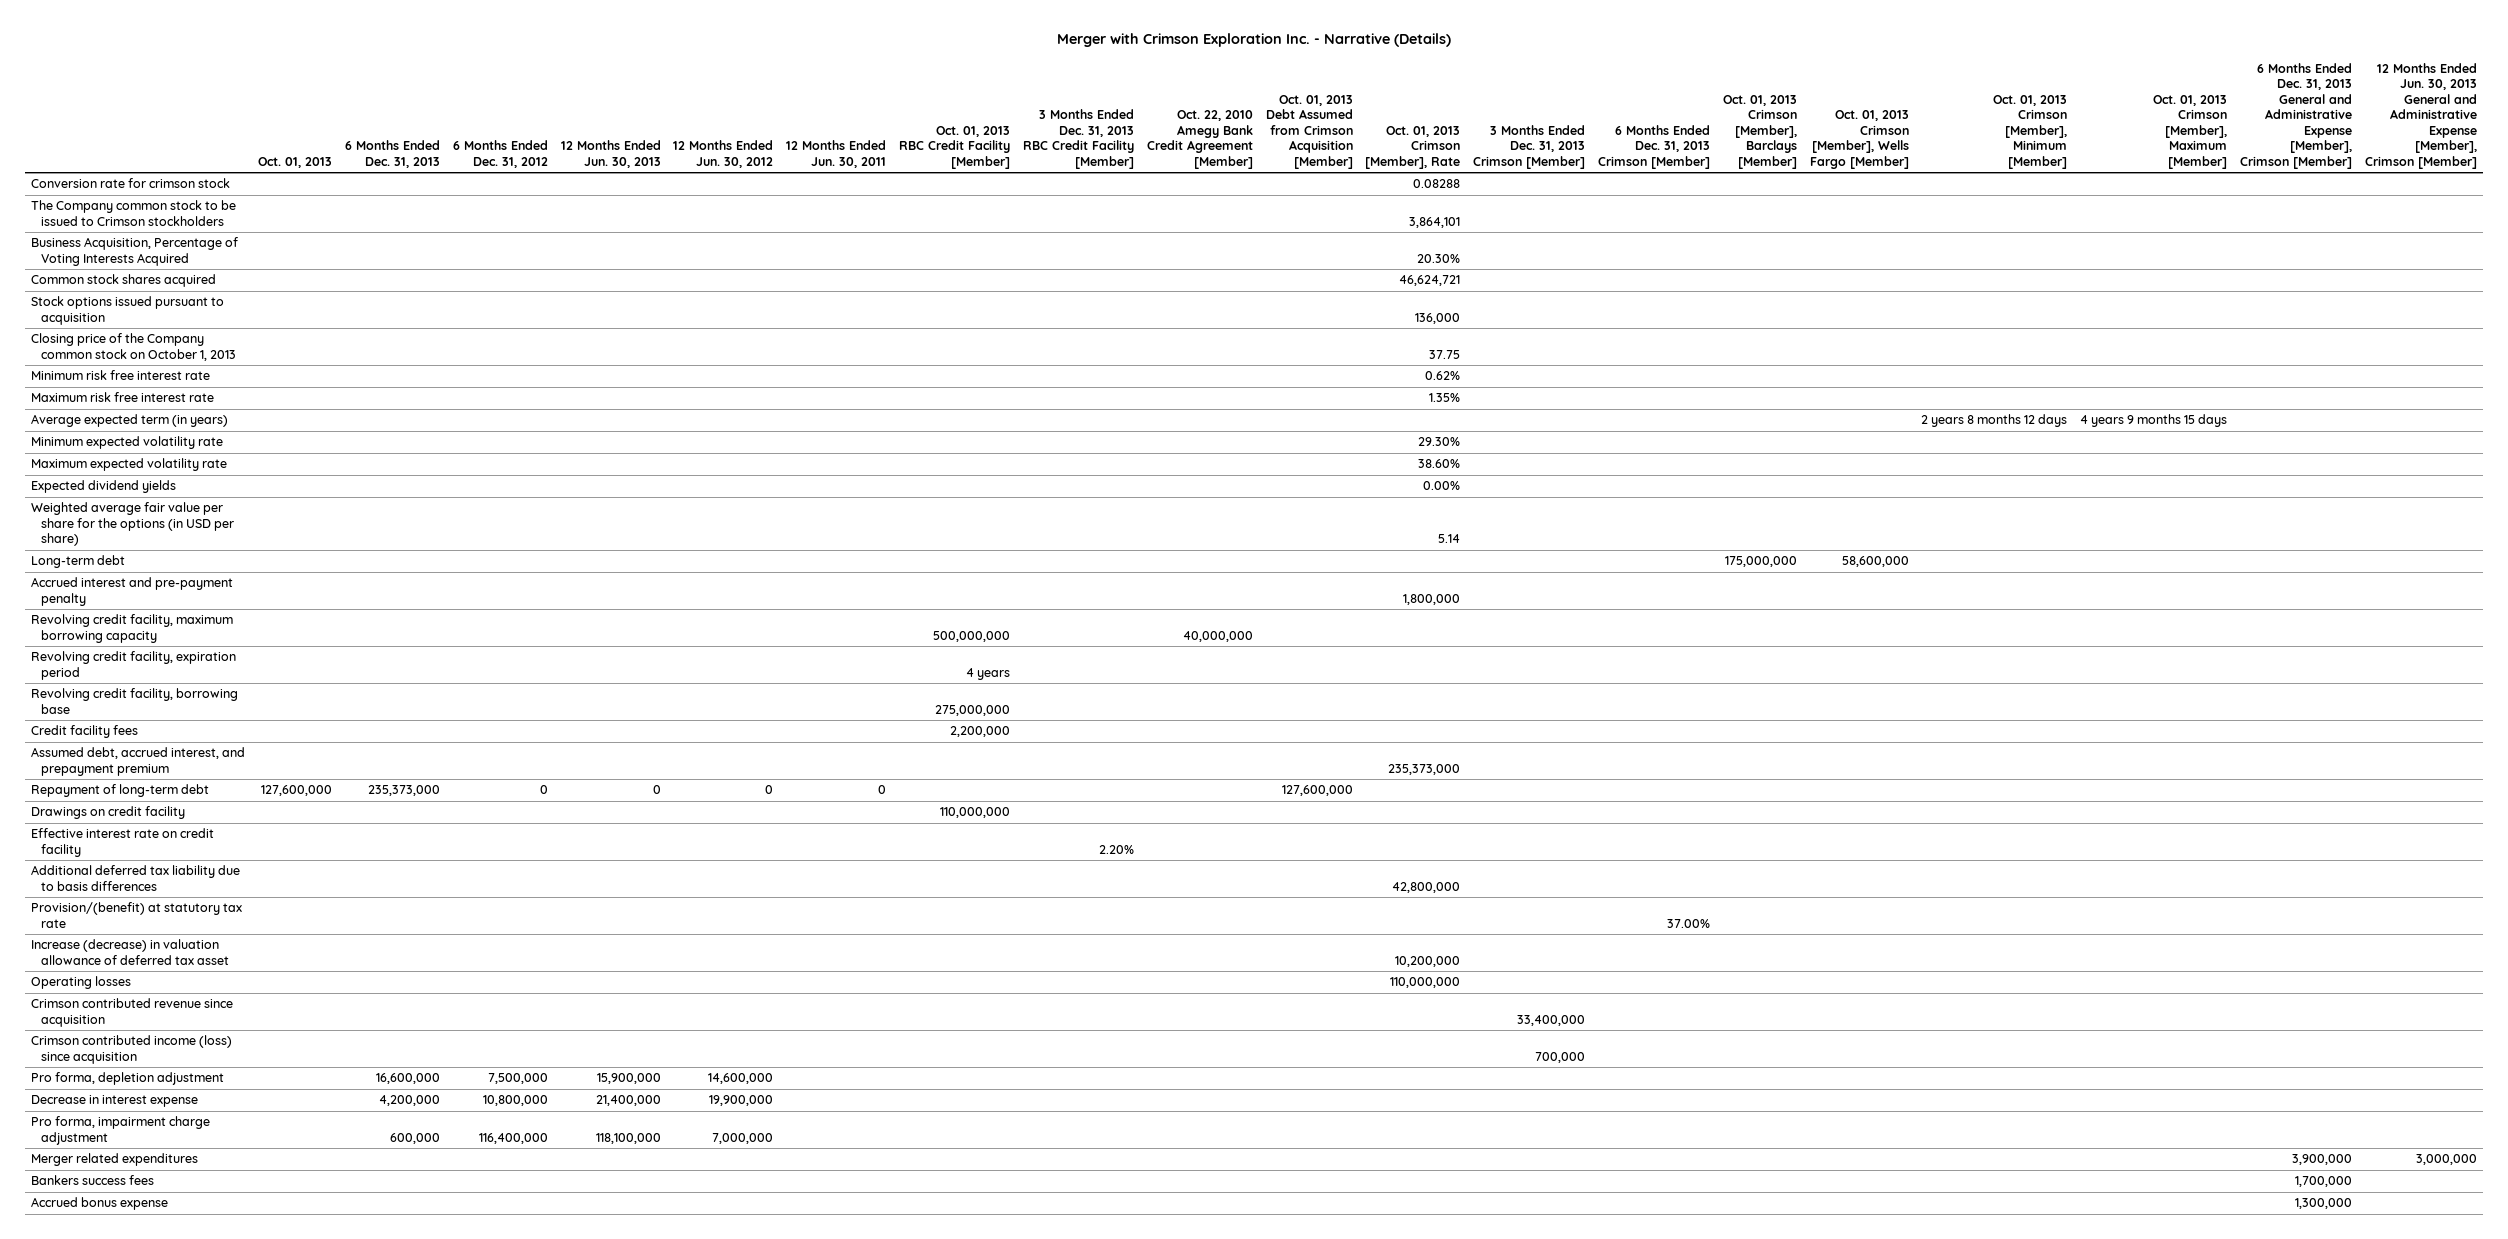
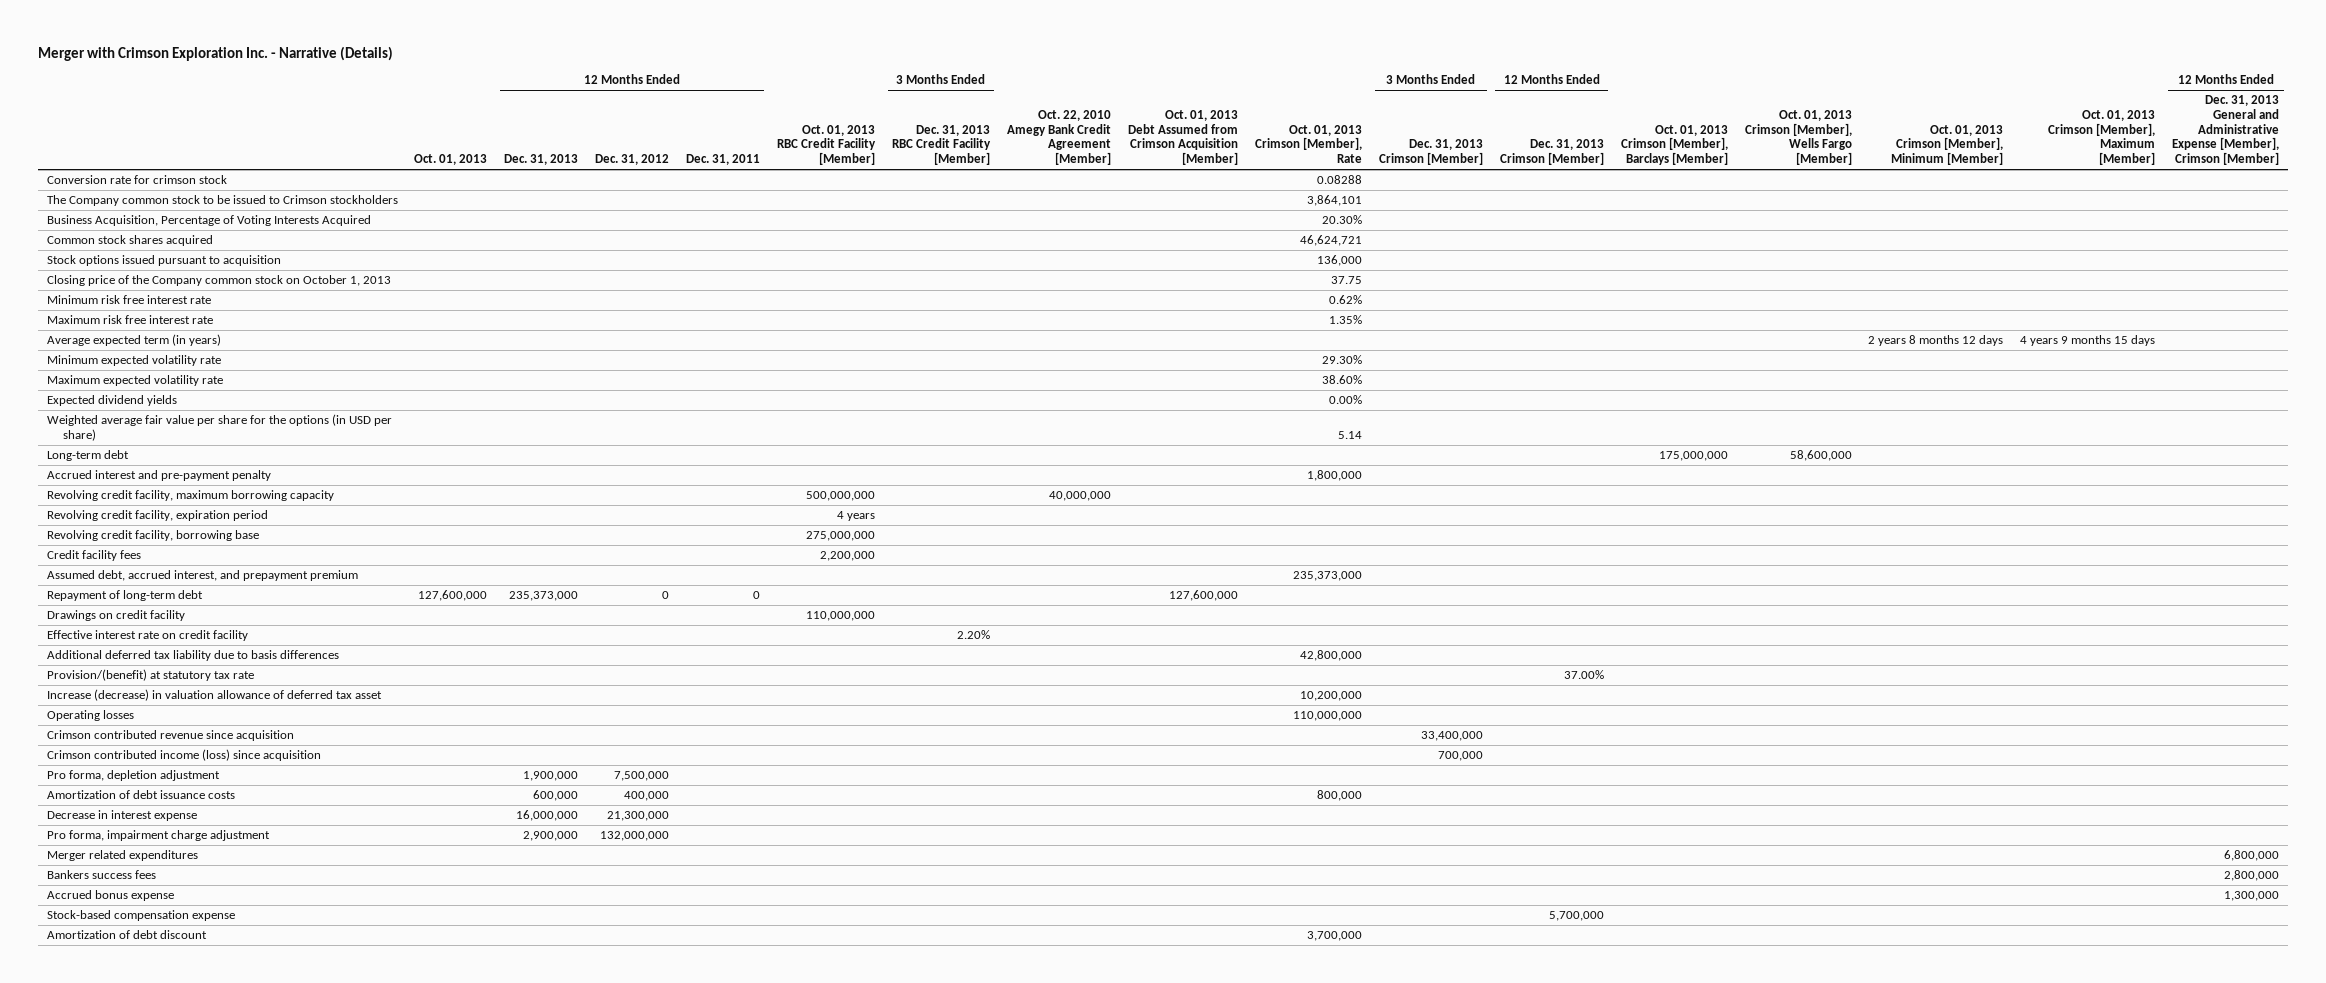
- | Oct. 01, 2013 | 6 Months Ended Dec. 31, 2013 | 6 Months Ended Dec. 31, 2012 | 12 Months Ended Jun. 30, 2013 | 12 Months Ended Jun. 30, 2012 | 12 Months Ended Jun. 30, 2011 | Oct. 01, 2013 RBC Credit Facility [Member] | 3 Months Ended Dec. 31, 2013 RBC Credit Facility [Member] | Oct. 22, 2010 Amegy Bank Credit Agreement [Member] | Oct. 01, 2013 Debt Assumed from Crimson Acquisition [Member] | Oct. 01, 2013 Crimson [Member], Rate | 3 Months Ended Dec. 31, 2013 Crimson [Member] | 6 Months Ended Dec. 31, 2013 Crimson [Member] | Oct. 01, 2013 Crimson [Member], Barclays [Member] | Oct. 01, 2013 Crimson [Member], Wells Fargo [Member] | Oct. 01, 2013 Crimson [Member], Minimum [Member] | Oct. 01, 2013 Crimson [Member], Maximum [Member] | 6 Months Ended Dec. 31, 2013 General and Administrative Expense [Member], Crimson [Member] | 12 Months Ended Jun. 30, 2013 General and Administrative Expense [Member], Crimson [Member]
+ | Oct. 01, 2013 | 12 Months Ended Dec. 31, 2013 | 12 Months Ended Dec. 31, 2012 | 12 Months Ended Dec. 31, 2011 | Oct. 01, 2013 RBC Credit Facility [Member] | 3 Months Ended Dec. 31, 2013 RBC Credit Facility [Member] | Oct. 22, 2010 Amegy Bank Credit Agreement [Member] | Oct. 01, 2013 Debt Assumed from Crimson Acquisition [Member] | Oct. 01, 2013 Crimson [Member], Rate | 3 Months Ended Dec. 31, 2013 Crimson [Member] | 12 Months Ended Dec. 31, 2013 Crimson [Member] | Oct. 01, 2013 Crimson [Member], Barclays [Member] | Oct. 01, 2013 Crimson [Member], Wells Fargo [Member] | Oct. 01, 2013 Crimson [Member], Minimum [Member] | Oct. 01, 2013 Crimson [Member], Maximum [Member] | 12 Months Ended Dec. 31, 2013 General and Administrative Expense [Member], Crimson [Member]
+ Amortization of debt issuance costs | | 600,000 | 400,000 | | | | | | 800,000 | | | | | | |
+ Stock-based compensation expense | | | | | | | | | | | 5,700,000 | | | | |
+ Amortization of debt discount | | | | | | | | | 3,700,000 | | | | | | |

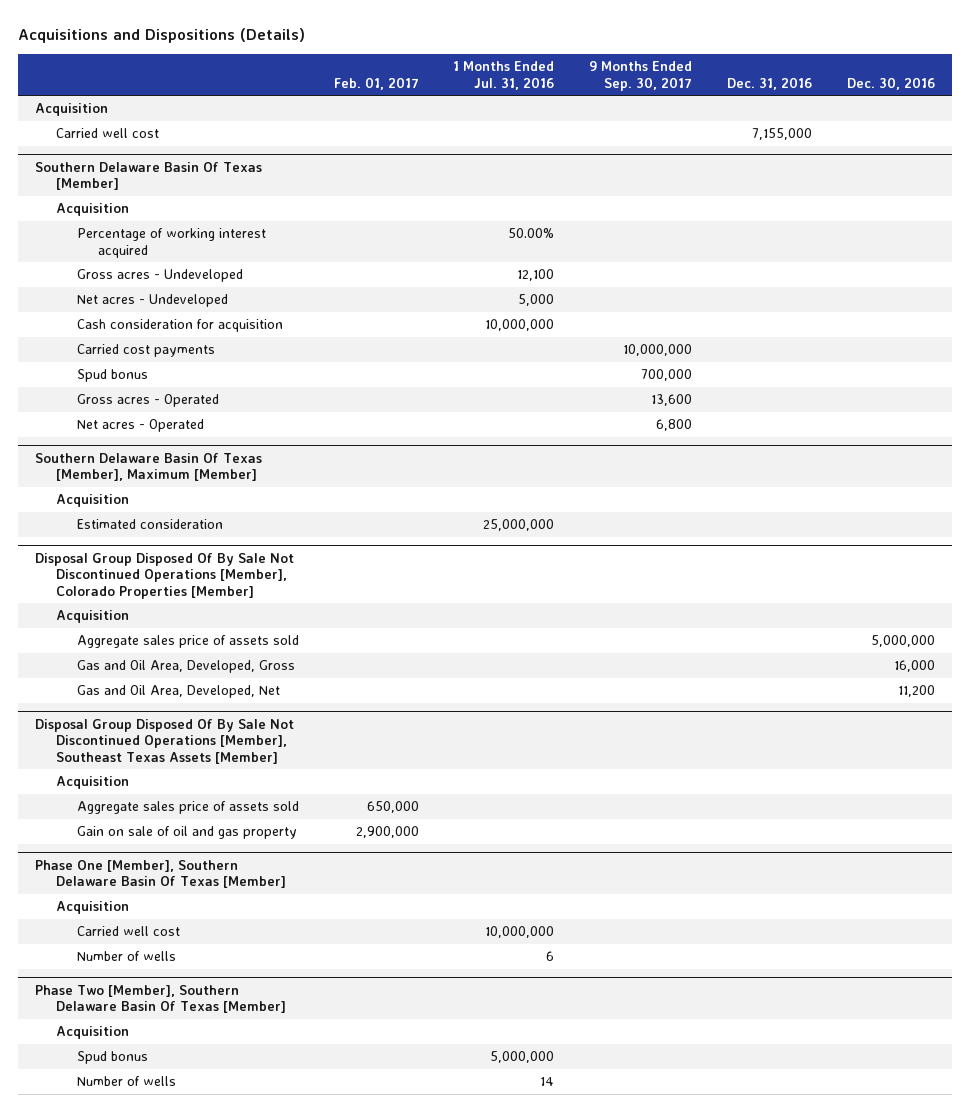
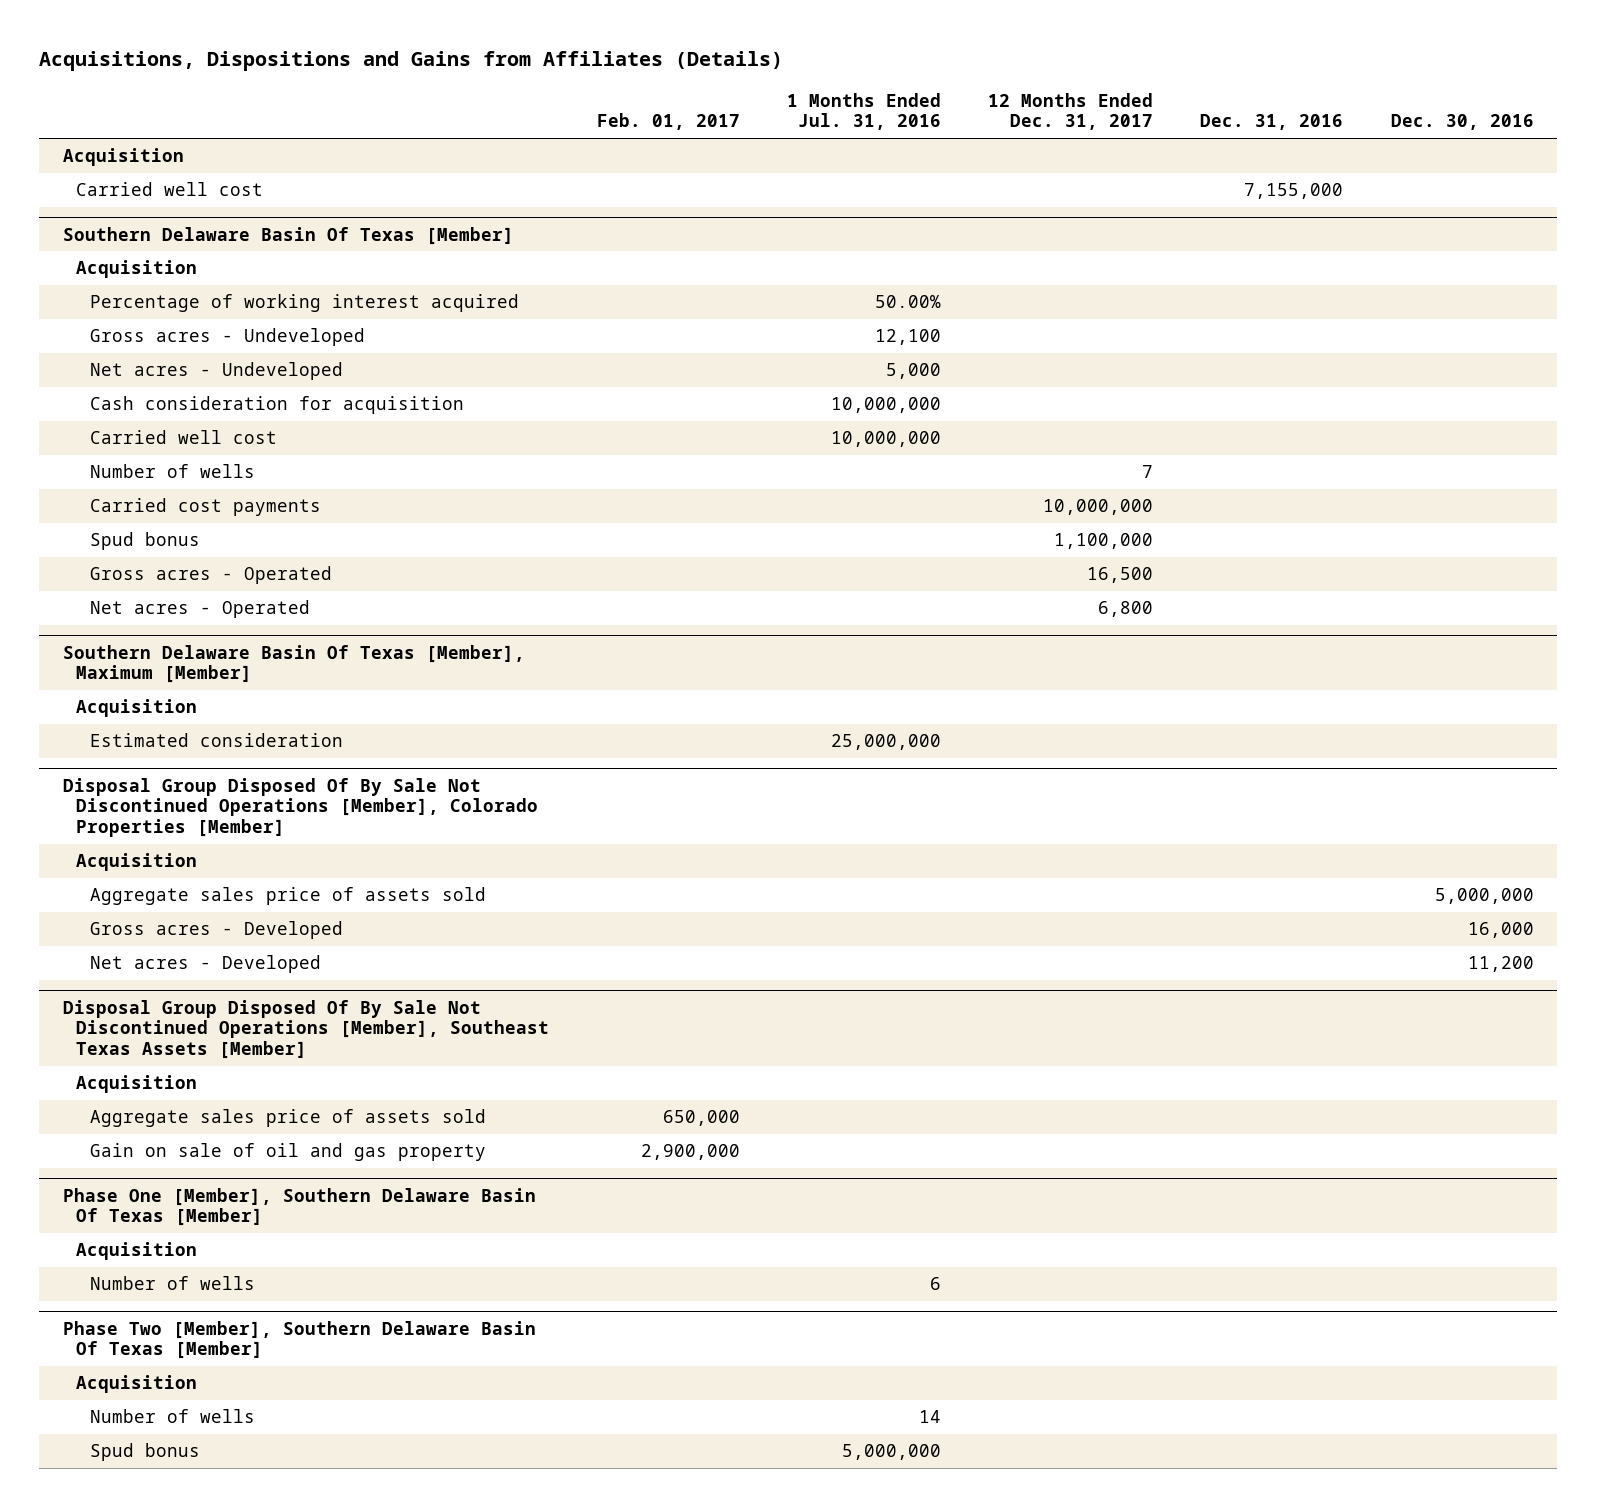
- Acquisitions and Dispositions (Details)
+ Acquisitions, Dispositions and Gains from Affiliates (Details)
- | Feb. 01, 2017 | 1 Months Ended Jul. 31, 2016 | 9 Months Ended Sep. 30, 2017 | Dec. 31, 2016 | Dec. 30, 2016
+ | Feb. 01, 2017 | 1 Months Ended Jul. 31, 2016 | 12 Months Ended Dec. 31, 2017 | Dec. 31, 2016 | Dec. 30, 2016
@ Southern Delaware Basin Of Texas [Member]
+ Carried well cost | | 10,000,000 | | |
+ Number of wells | | | 7 | |
@ Disposal Group Disposed Of By Sale Not Discontinued Operations [Member], Colorado Properties [Member]
- Gas and Oil Area, Developed, Gross | | | | | 16,000
- Gas and Oil Area, Developed, Net | | | | | 11,200
+ Gross acres - Developed | | | | | 16,000
+ Net acres - Developed | | | | | 11,200
@ Phase One [Member], Southern Delaware Basin Of Texas [Member]
- Carried well cost | | 10,000,000 | | |
@ Phase Two [Member], Southern Delaware Basin Of Texas [Member]
moved down: Spud bonus | | 5,000,000 | | |

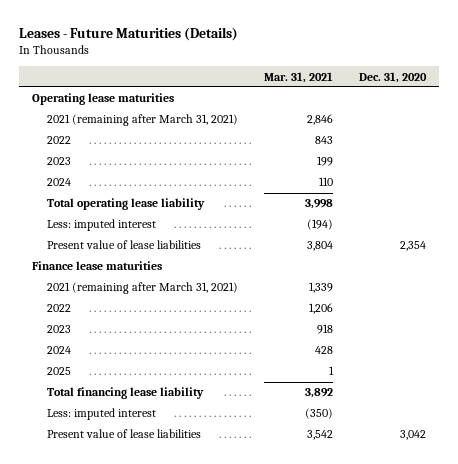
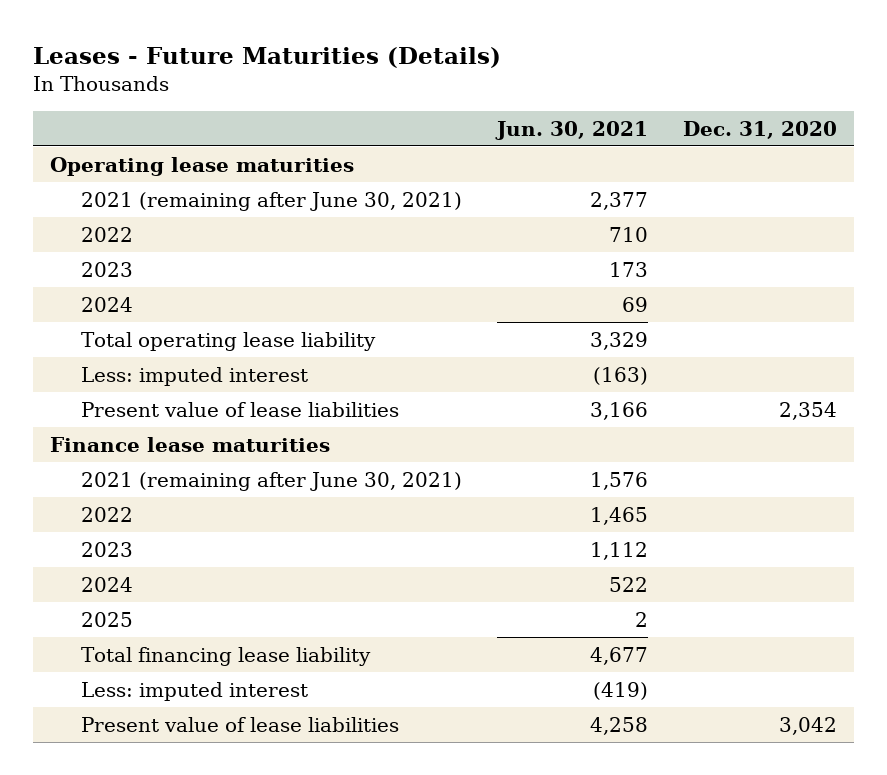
- | Mar. 31, 2021 | Dec. 31, 2020
+ | Jun. 30, 2021 | Dec. 31, 2020
- 2021 (remaining after March 31, 2021) | 2,846 |
+ 2021 (remaining after June 30, 2021) | 2,377 |
- 2021 (remaining after March 31, 2021) | 1,339 |
+ 2021 (remaining after June 30, 2021) | 1,576 |

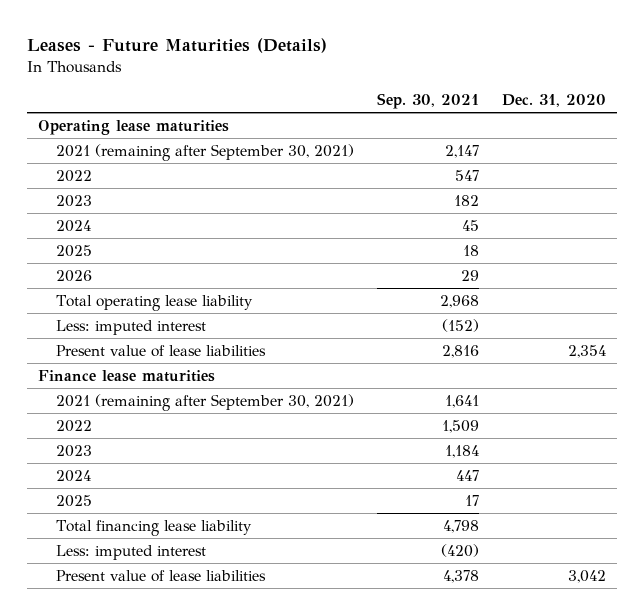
- | Jun. 30, 2021 | Dec. 31, 2020
+ | Sep. 30, 2021 | Dec. 31, 2020
- 2021 (remaining after June 30, 2021) | 2,377 |
+ 2021 (remaining after September 30, 2021) | 2,147 |
+ 2025 | 18 |
+ 2026 | 29 |
- 2021 (remaining after June 30, 2021) | 1,576 |
+ 2021 (remaining after September 30, 2021) | 1,641 |

